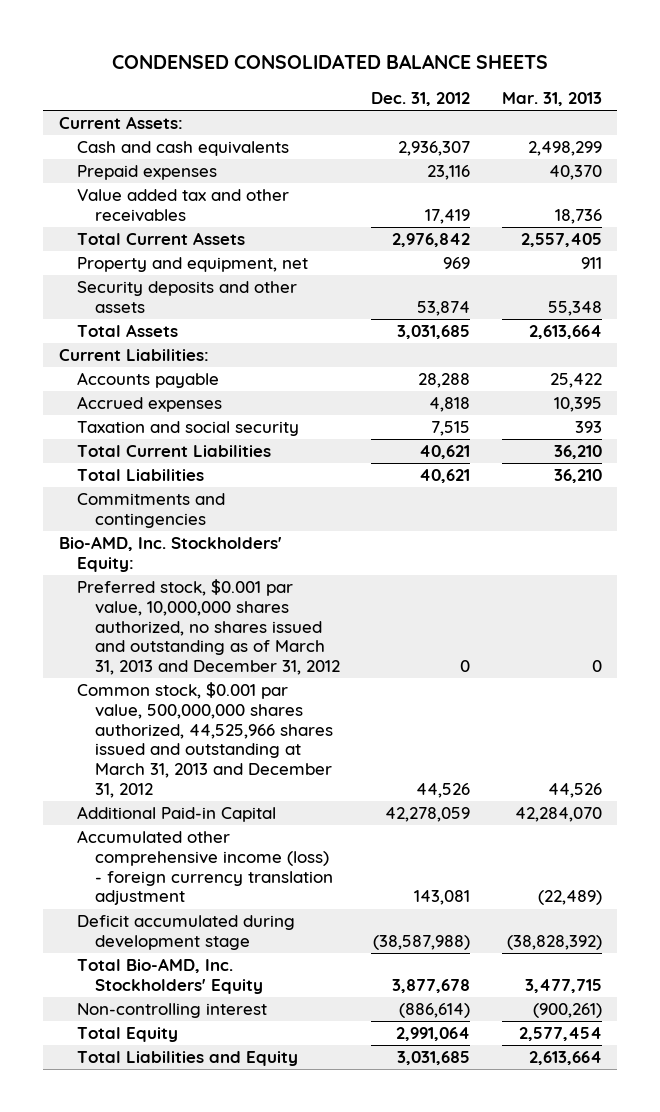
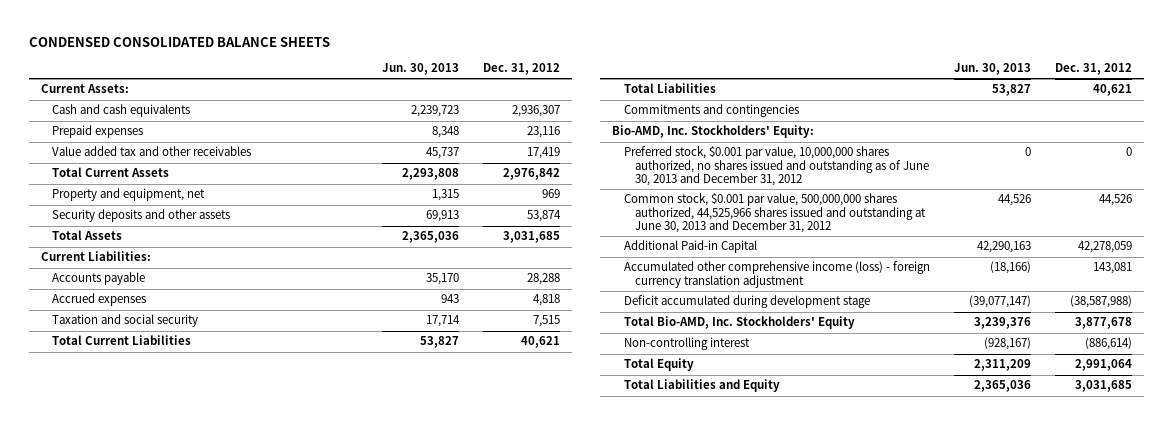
- | Dec. 31, 2012 | Mar. 31, 2013
+ | Jun. 30, 2013 | Dec. 31, 2012
- Preferred stock, $0.001 par value, 10,000,000 shares authorized, no shares issued and outstanding as of March 31, 2013 and December 31, 2012 | 0 | 0
- Common stock, $0.001 par value, 500,000,000 shares authorized, 44,525,966 shares issued and outstanding at March 31, 2013 and December 31, 2012 | 44,526 | 44,526
+ Preferred stock, $0.001 par value, 10,000,000 shares authorized, no shares issued and outstanding as of June 30, 2013 and December 31, 2012 | 0 | 0
+ Common stock, $0.001 par value, 500,000,000 shares authorized, 44,525,966 shares issued and outstanding at June 30, 2013 and December 31, 2012 | 44,526 | 44,526

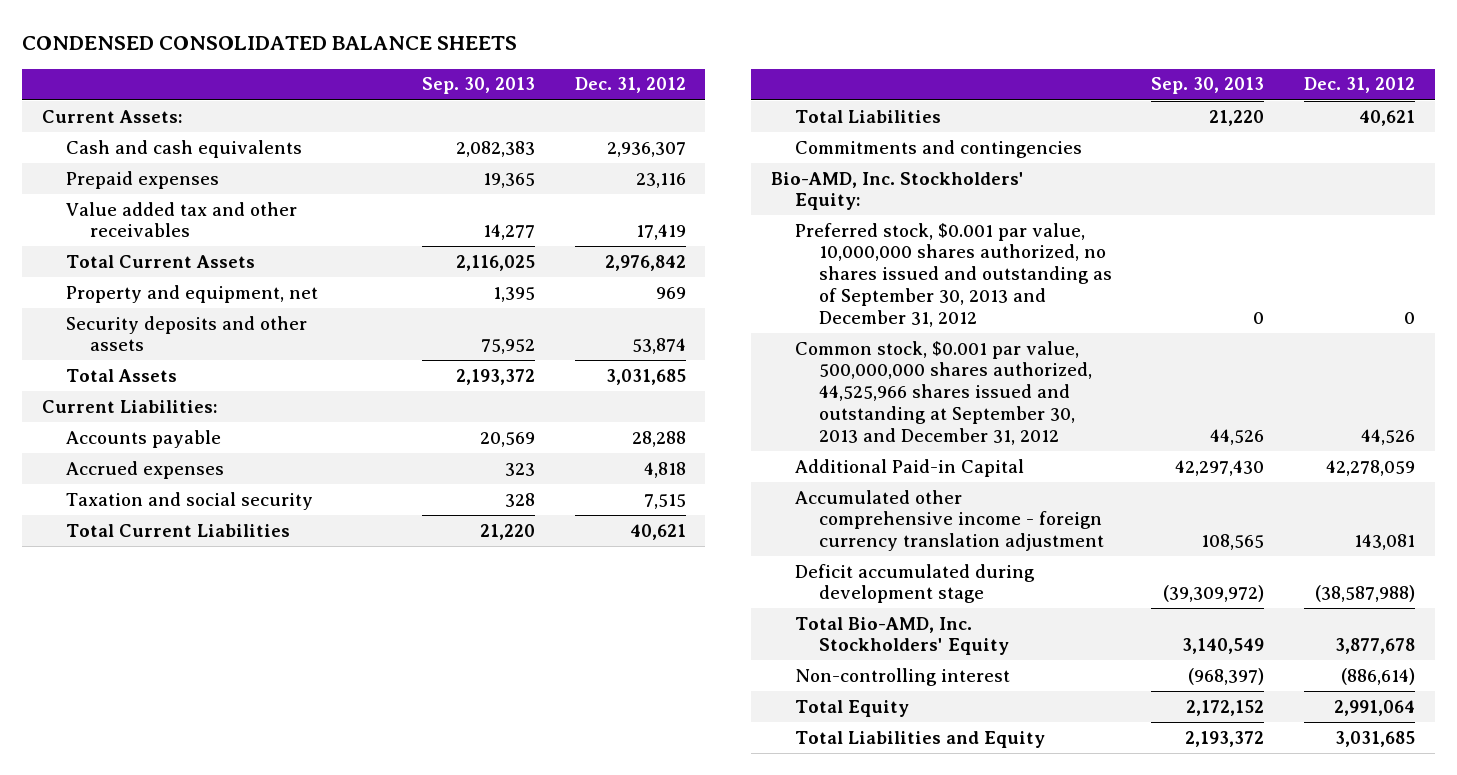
- | Jun. 30, 2013 | Dec. 31, 2012
+ | Sep. 30, 2013 | Dec. 31, 2012
- Preferred stock, $0.001 par value, 10,000,000 shares authorized, no shares issued and outstanding as of June 30, 2013 and December 31, 2012 | 0 | 0
- Common stock, $0.001 par value, 500,000,000 shares authorized, 44,525,966 shares issued and outstanding at June 30, 2013 and December 31, 2012 | 44,526 | 44,526
+ Preferred stock, $0.001 par value, 10,000,000 shares authorized, no shares issued and outstanding as of September 30, 2013 and December 31, 2012 | 0 | 0
+ Common stock, $0.001 par value, 500,000,000 shares authorized, 44,525,966 shares issued and outstanding at September 30, 2013 and December 31, 2012 | 44,526 | 44,526
- Accumulated other comprehensive income (loss) - foreign currency translation adjustment | (18,166) | 143,081
+ Accumulated other comprehensive income - foreign currency translation adjustment | 108,565 | 143,081

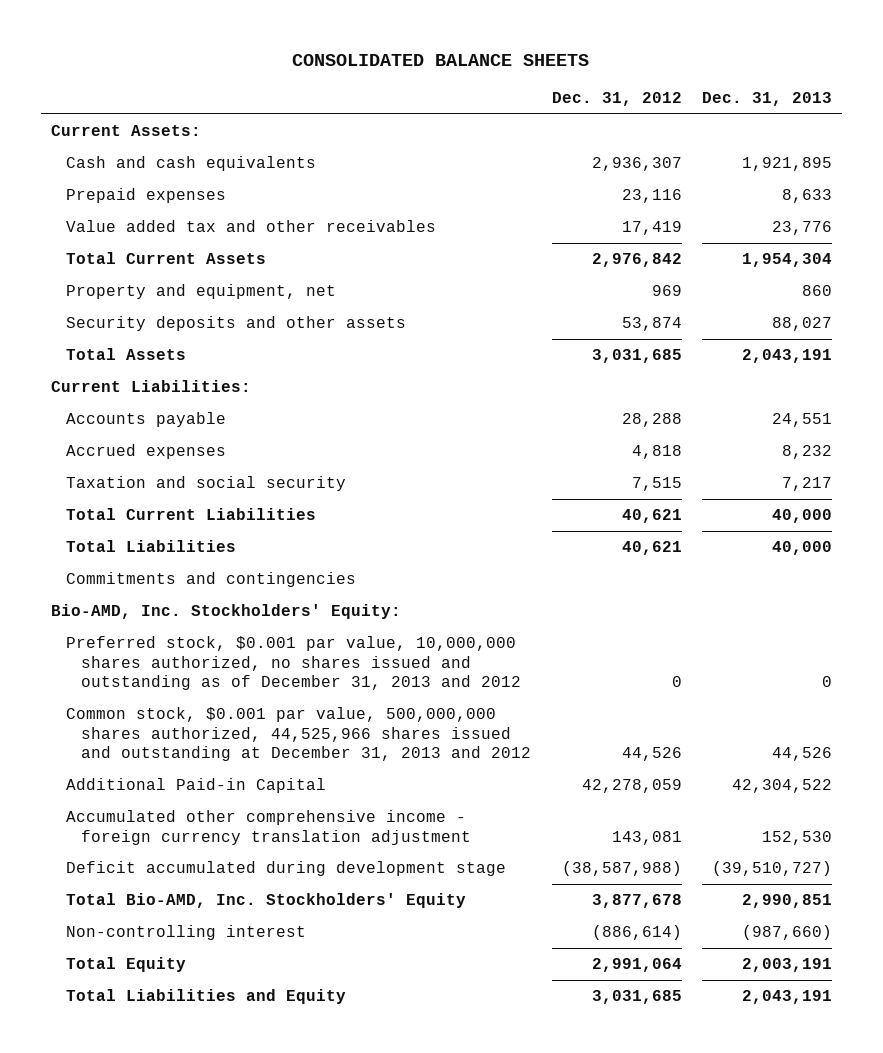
- CONDENSED CONSOLIDATED BALANCE SHEETS
+ CONSOLIDATED BALANCE SHEETS
- | Sep. 30, 2013 | Dec. 31, 2012
+ | Dec. 31, 2012 | Dec. 31, 2013
- Preferred stock, $0.001 par value, 10,000,000 shares authorized, no shares issued and outstanding as of September 30, 2013 and December 31, 2012 | 0 | 0
- Common stock, $0.001 par value, 500,000,000 shares authorized, 44,525,966 shares issued and outstanding at September 30, 2013 and December 31, 2012 | 44,526 | 44,526
+ Preferred stock, $0.001 par value, 10,000,000 shares authorized, no shares issued and outstanding as of December 31, 2013 and 2012 | 0 | 0
+ Common stock, $0.001 par value, 500,000,000 shares authorized, 44,525,966 shares issued and outstanding at December 31, 2013 and 2012 | 44,526 | 44,526

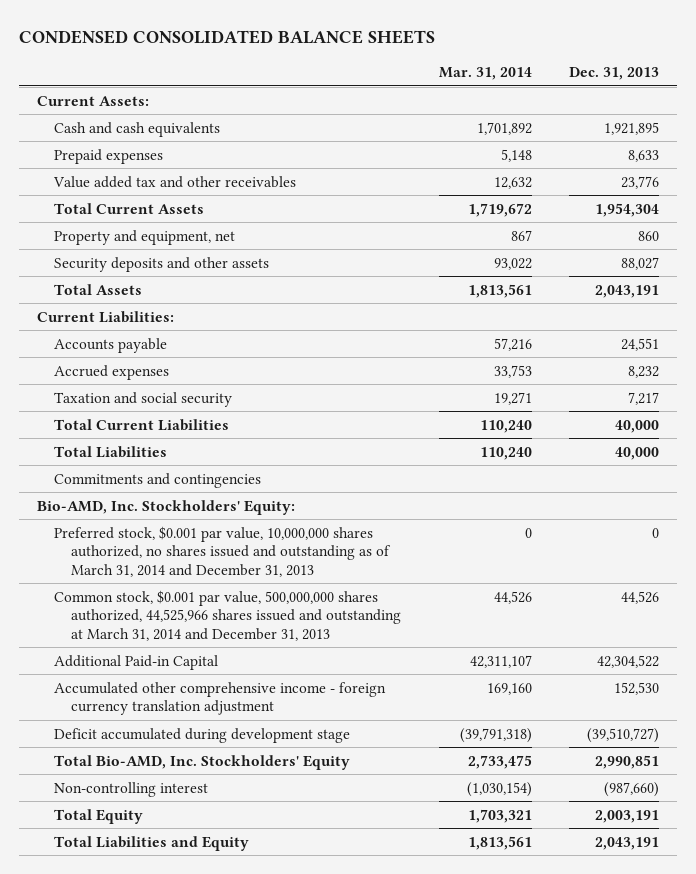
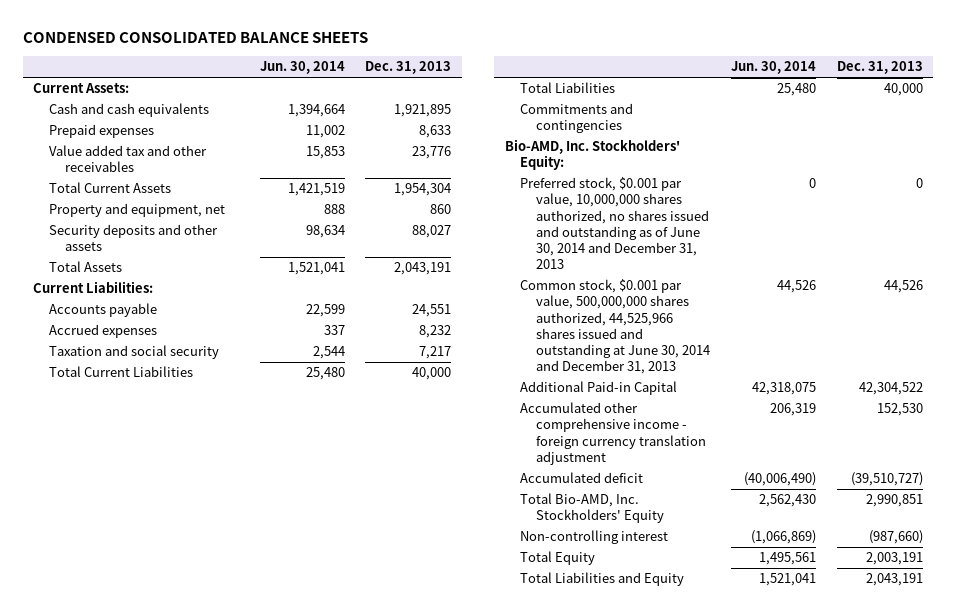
- | Mar. 31, 2014 | Dec. 31, 2013
+ | Jun. 30, 2014 | Dec. 31, 2013
- Preferred stock, $0.001 par value, 10,000,000 shares authorized, no shares issued and outstanding as of March 31, 2014 and December 31, 2013 | 0 | 0
- Common stock, $0.001 par value, 500,000,000 shares authorized, 44,525,966 shares issued and outstanding at March 31, 2014 and December 31, 2013 | 44,526 | 44,526
+ Preferred stock, $0.001 par value, 10,000,000 shares authorized, no shares issued and outstanding as of June 30, 2014 and December 31, 2013 | 0 | 0
+ Common stock, $0.001 par value, 500,000,000 shares authorized, 44,525,966 shares issued and outstanding at June 30, 2014 and December 31, 2013 | 44,526 | 44,526
- Deficit accumulated during development stage | (39,791,318) | (39,510,727)
+ Accumulated deficit | (40,006,490) | (39,510,727)

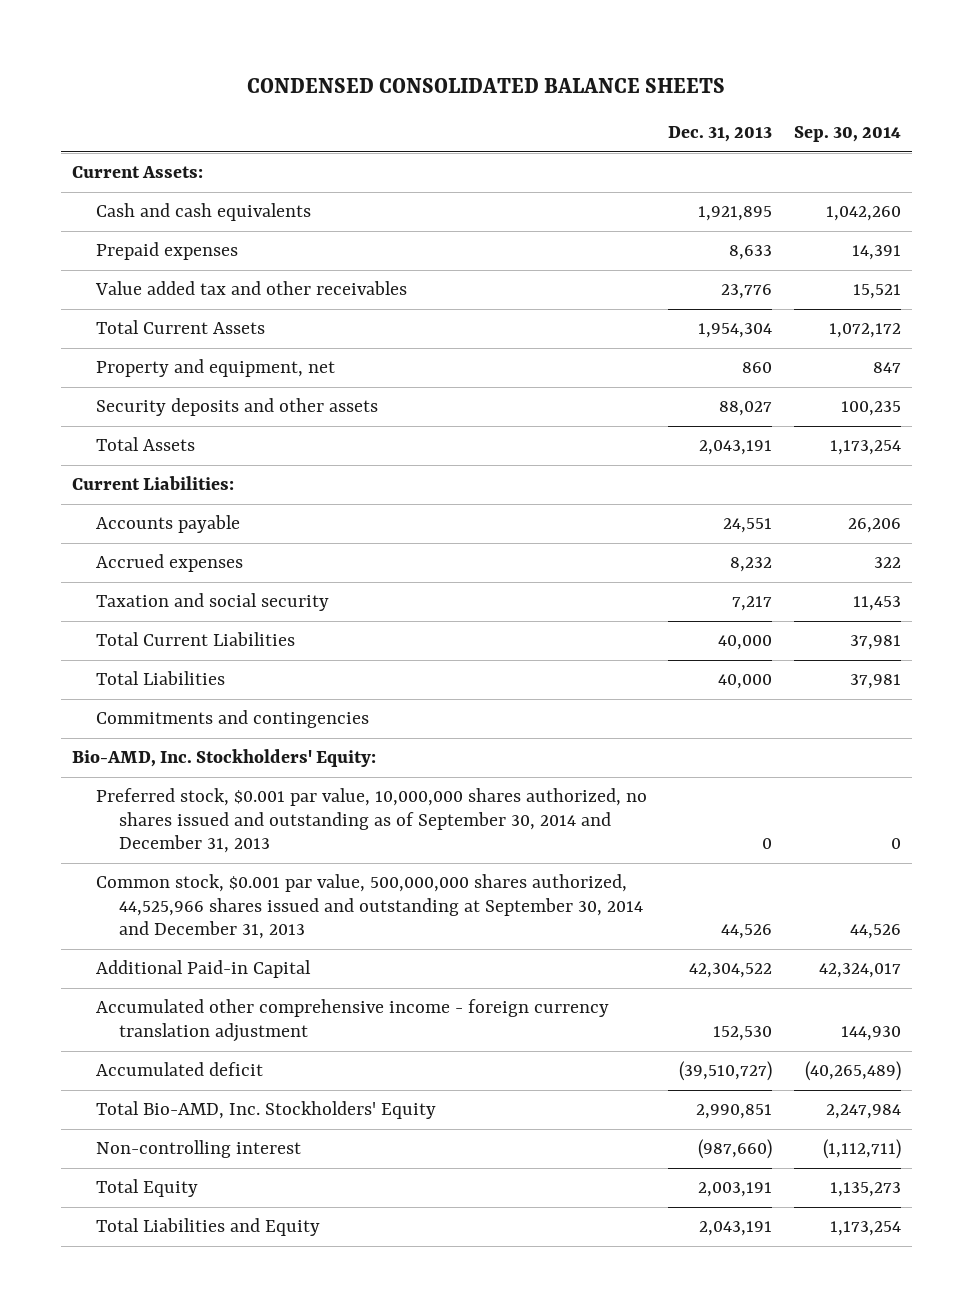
- | Jun. 30, 2014 | Dec. 31, 2013
+ | Dec. 31, 2013 | Sep. 30, 2014
- Preferred stock, $0.001 par value, 10,000,000 shares authorized, no shares issued and outstanding as of June 30, 2014 and December 31, 2013 | 0 | 0
- Common stock, $0.001 par value, 500,000,000 shares authorized, 44,525,966 shares issued and outstanding at June 30, 2014 and December 31, 2013 | 44,526 | 44,526
+ Preferred stock, $0.001 par value, 10,000,000 shares authorized, no shares issued and outstanding as of September 30, 2014 and December 31, 2013 | 0 | 0
+ Common stock, $0.001 par value, 500,000,000 shares authorized, 44,525,966 shares issued and outstanding at September 30, 2014 and December 31, 2013 | 44,526 | 44,526

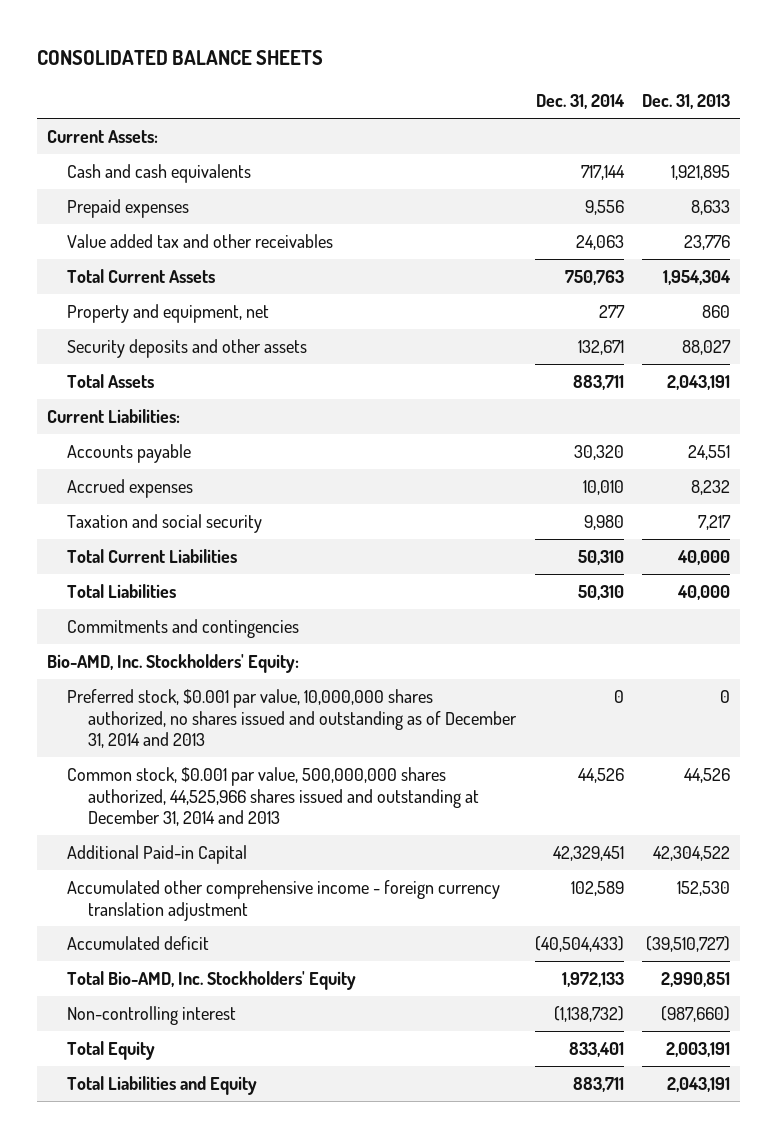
- CONDENSED CONSOLIDATED BALANCE SHEETS
+ CONSOLIDATED BALANCE SHEETS
- | Dec. 31, 2013 | Sep. 30, 2014
+ | Dec. 31, 2014 | Dec. 31, 2013
- Preferred stock, $0.001 par value, 10,000,000 shares authorized, no shares issued and outstanding as of September 30, 2014 and December 31, 2013 | 0 | 0
- Common stock, $0.001 par value, 500,000,000 shares authorized, 44,525,966 shares issued and outstanding at September 30, 2014 and December 31, 2013 | 44,526 | 44,526
+ Preferred stock, $0.001 par value, 10,000,000 shares authorized, no shares issued and outstanding as of December 31, 2014 and 2013 | 0 | 0
+ Common stock, $0.001 par value, 500,000,000 shares authorized, 44,525,966 shares issued and outstanding at December 31, 2014 and 2013 | 44,526 | 44,526

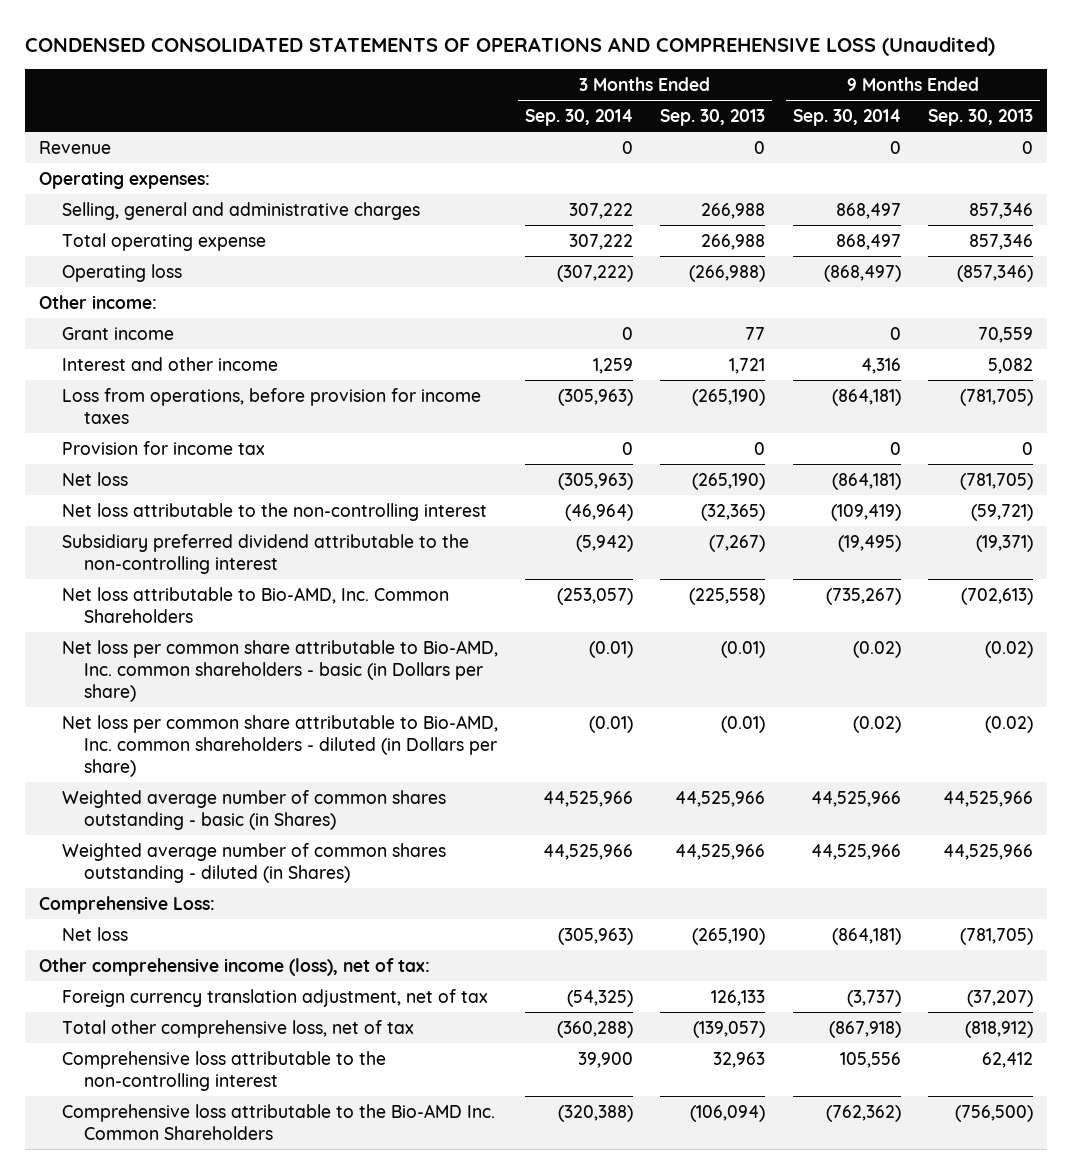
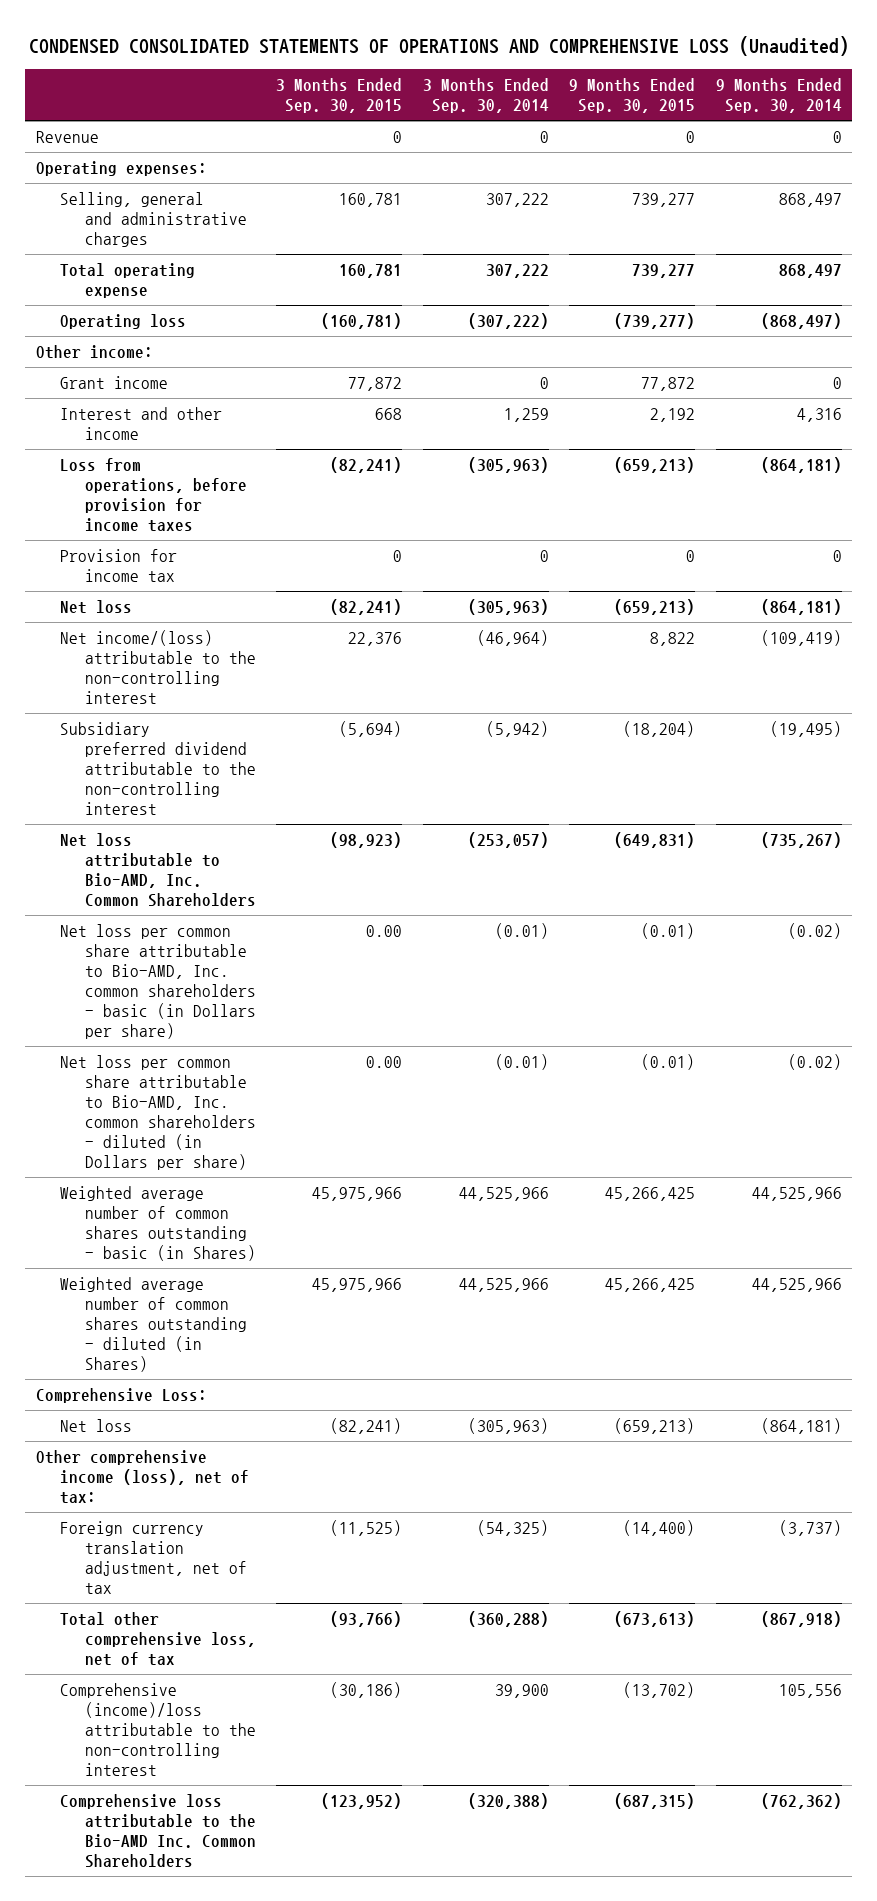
- | 3 Months Ended Sep. 30, 2014 | 3 Months Ended Sep. 30, 2013 | 9 Months Ended Sep. 30, 2014 | 9 Months Ended Sep. 30, 2013
+ | 3 Months Ended Sep. 30, 2015 | 3 Months Ended Sep. 30, 2014 | 9 Months Ended Sep. 30, 2015 | 9 Months Ended Sep. 30, 2014
- Net loss attributable to the non-controlling interest | (46,964) | (32,365) | (109,419) | (59,721)
+ Net income/(loss) attributable to the non-controlling interest | 22,376 | (46,964) | 8,822 | (109,419)
- Comprehensive loss attributable to the non-controlling interest | 39,900 | 32,963 | 105,556 | 62,412
+ Comprehensive (income)/loss attributable to the non-controlling interest | (30,186) | 39,900 | (13,702) | 105,556

